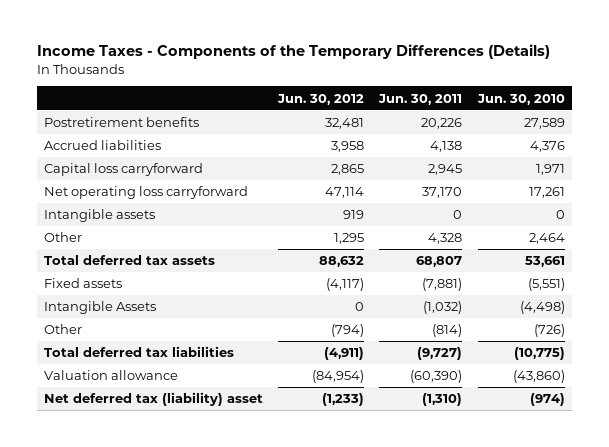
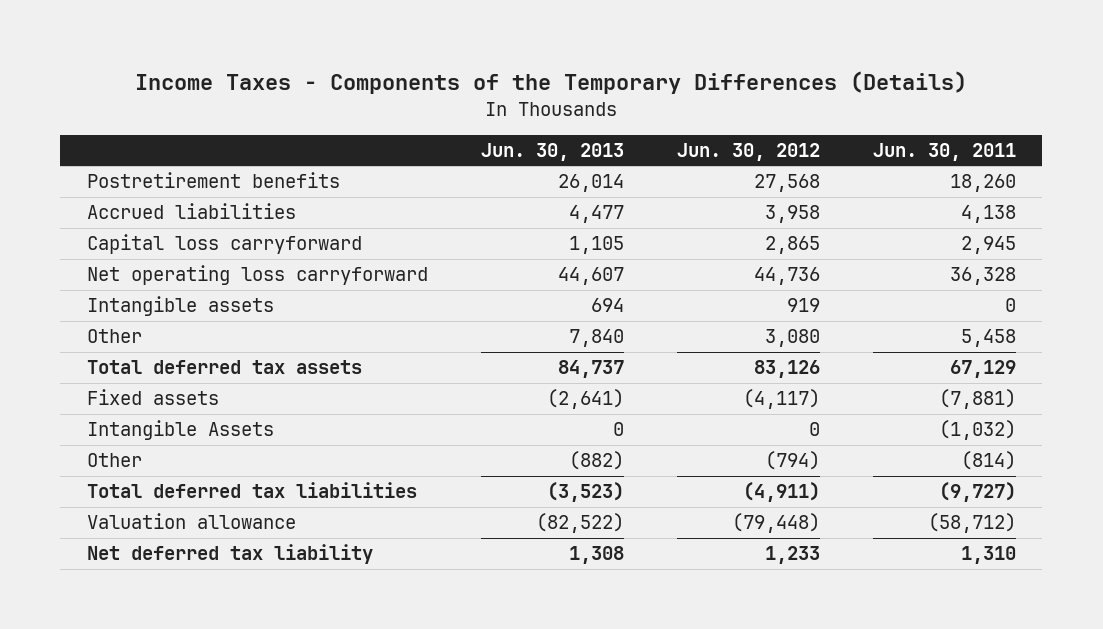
- | Jun. 30, 2012 | Jun. 30, 2011 | Jun. 30, 2010
+ | Jun. 30, 2013 | Jun. 30, 2012 | Jun. 30, 2011
- Postretirement benefits | 32,481 | 20,226 | 27,589
+ Postretirement benefits | 26,014 | 27,568 | 18,260
- Net operating loss carryforward | 47,114 | 37,170 | 17,261
+ Net operating loss carryforward | 44,607 | 44,736 | 36,328
- Other | 1,295 | 4,328 | 2,464
- Total deferred tax assets | 88,632 | 68,807 | 53,661
+ Other | 7,840 | 3,080 | 5,458
+ Total deferred tax assets | 84,737 | 83,126 | 67,129
- Valuation allowance | (84,954) | (60,390) | (43,860)
- Net deferred tax (liability) asset | (1,233) | (1,310) | (974)
+ Valuation allowance | (82,522) | (79,448) | (58,712)
+ Net deferred tax liability | 1,308 | 1,233 | 1,310

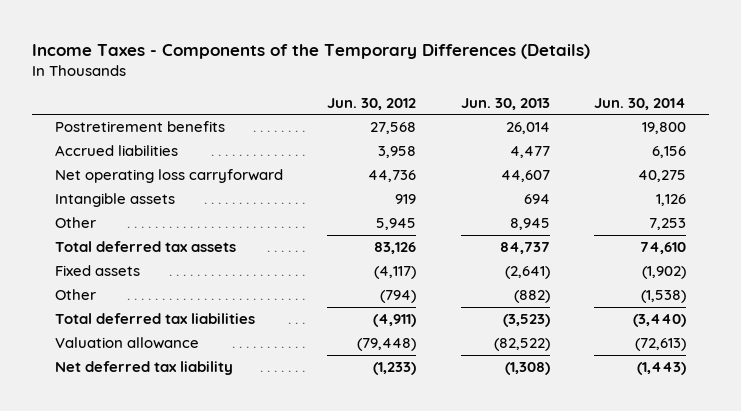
- | Jun. 30, 2013 | Jun. 30, 2012 | Jun. 30, 2011
+ | Jun. 30, 2012 | Jun. 30, 2013 | Jun. 30, 2014
- Capital loss carryforward | 1,105 | 2,865 | 2,945
- Other | 7,840 | 3,080 | 5,458
+ Other | 5,945 | 8,945 | 7,253
- Intangible Assets | 0 | 0 | (1,032)
- Net deferred tax liability | 1,308 | 1,233 | 1,310
+ Net deferred tax liability | (1,233) | (1,308) | (1,443)

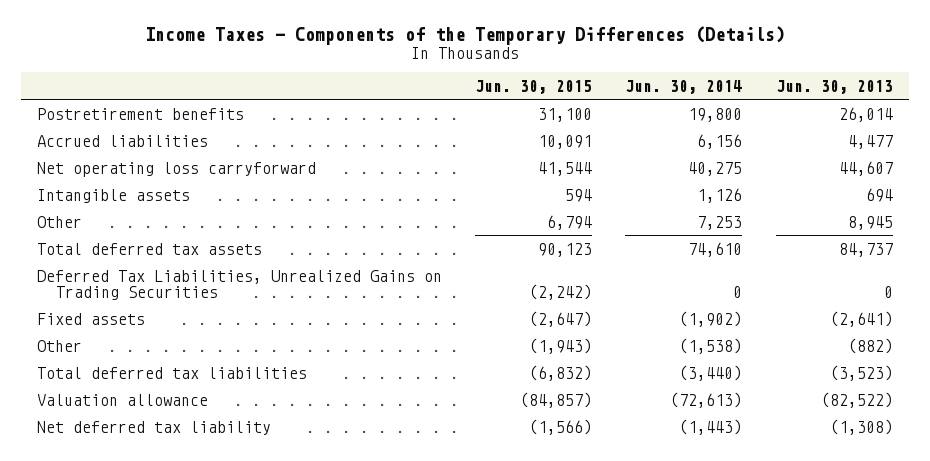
- | Jun. 30, 2012 | Jun. 30, 2013 | Jun. 30, 2014
+ | Jun. 30, 2015 | Jun. 30, 2014 | Jun. 30, 2013
+ Deferred Tax Liabilities, Unrealized Gains on Trading Securities | (2,242) | 0 | 0

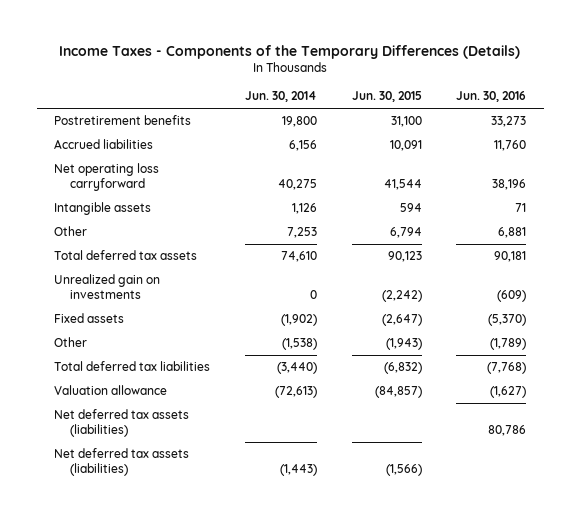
- | Jun. 30, 2015 | Jun. 30, 2014 | Jun. 30, 2013
+ | Jun. 30, 2014 | Jun. 30, 2015 | Jun. 30, 2016
- Deferred Tax Liabilities, Unrealized Gains on Trading Securities | (2,242) | 0 | 0
+ Unrealized gain on investments | 0 | (2,242) | (609)
- Net deferred tax liability | (1,566) | (1,443) | (1,308)
+ Net deferred tax assets (liabilities) | | | 80,786
+ Net deferred tax assets (liabilities) | (1,443) | (1,566) |

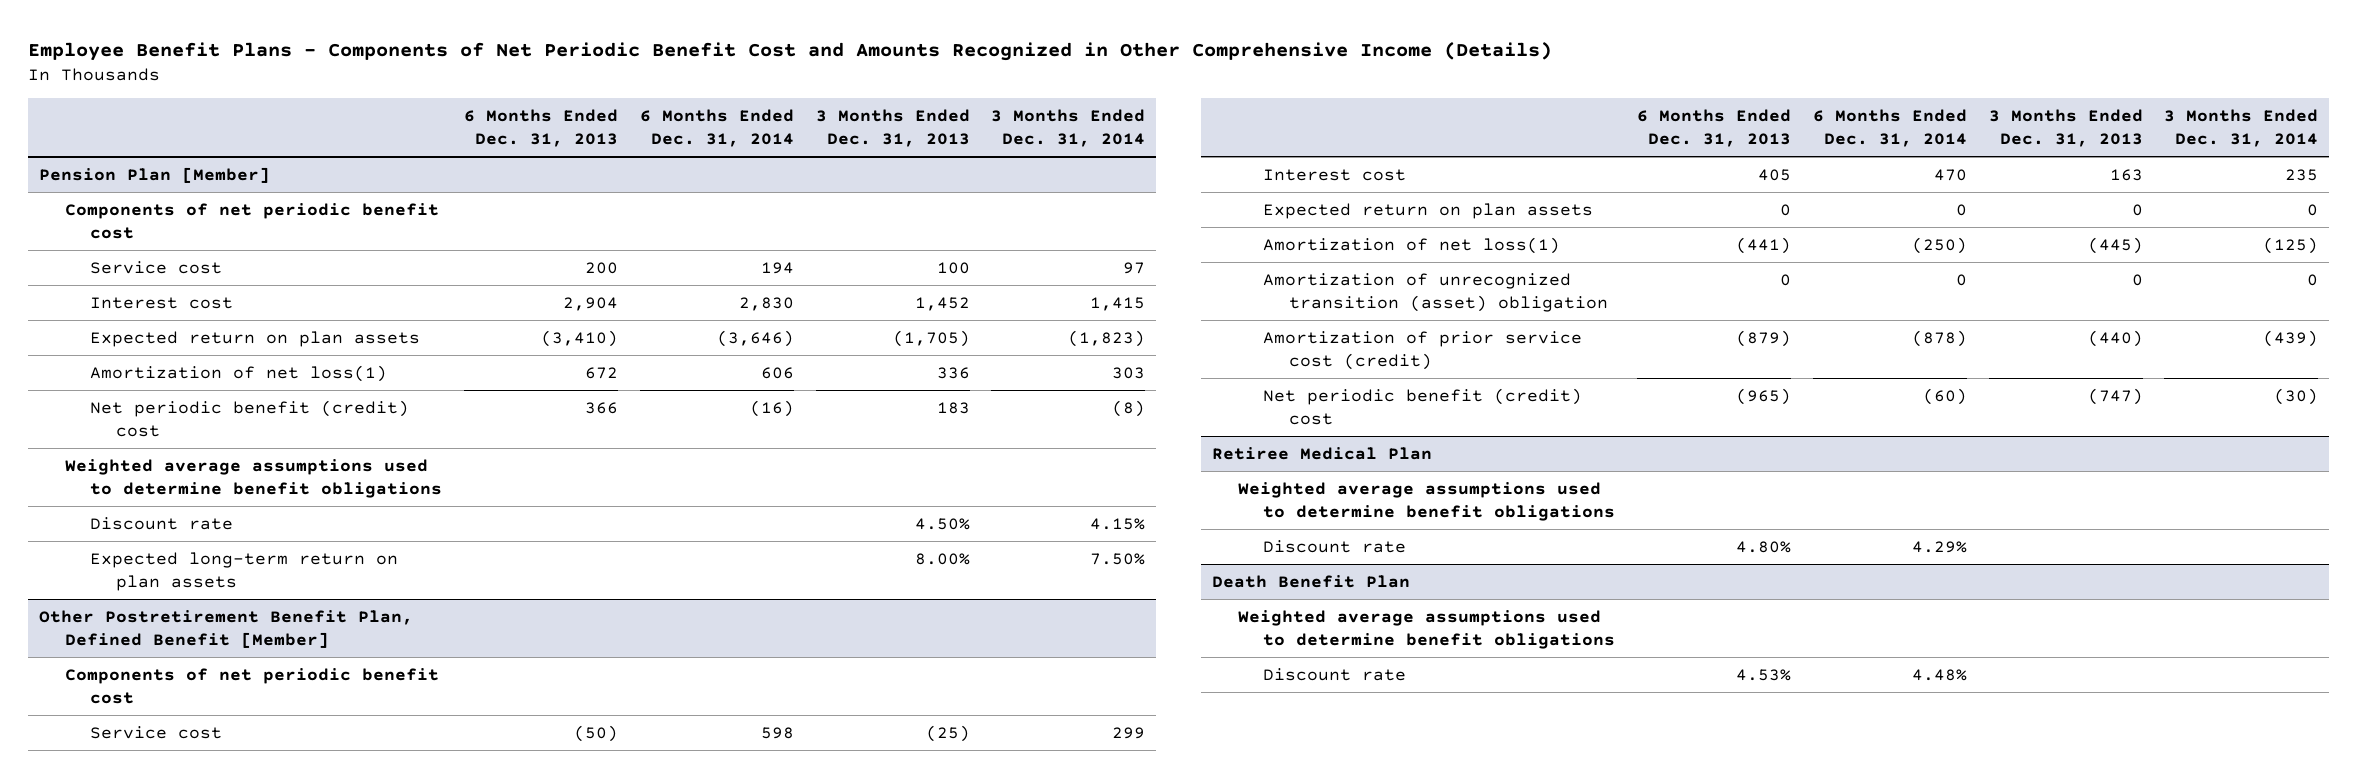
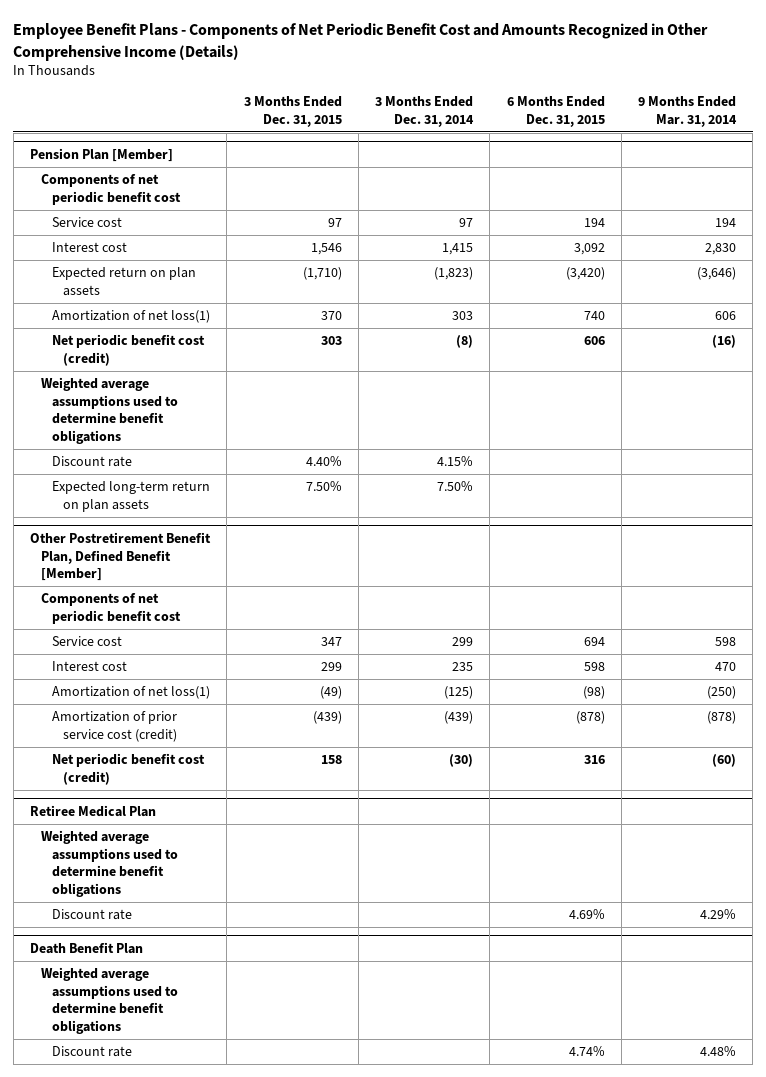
- | 6 Months Ended Dec. 31, 2013 | 6 Months Ended Dec. 31, 2014 | 3 Months Ended Dec. 31, 2013 | 3 Months Ended Dec. 31, 2014
+ | 3 Months Ended Dec. 31, 2015 | 3 Months Ended Dec. 31, 2014 | 6 Months Ended Dec. 31, 2015 | 9 Months Ended Mar. 31, 2014
@ Pension Plan [Member]
- Net periodic benefit (credit) cost | 366 | (16) | 183 | (8)
+ Net periodic benefit cost (credit) | 303 | (8) | 606 | (16)
@ Other Postretirement Benefit Plan, Defined Benefit [Member]
- Expected return on plan assets | 0 | 0 | 0 | 0
- Amortization of unrecognized transition (asset) obligation | 0 | 0 | 0 | 0
- Net periodic benefit (credit) cost | (965) | (60) | (747) | (30)
+ Net periodic benefit cost (credit) | 158 | (30) | 316 | (60)

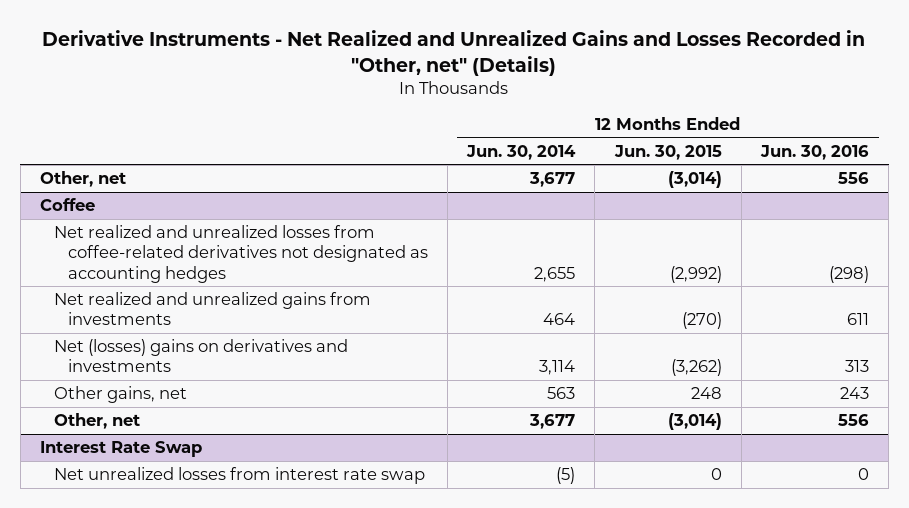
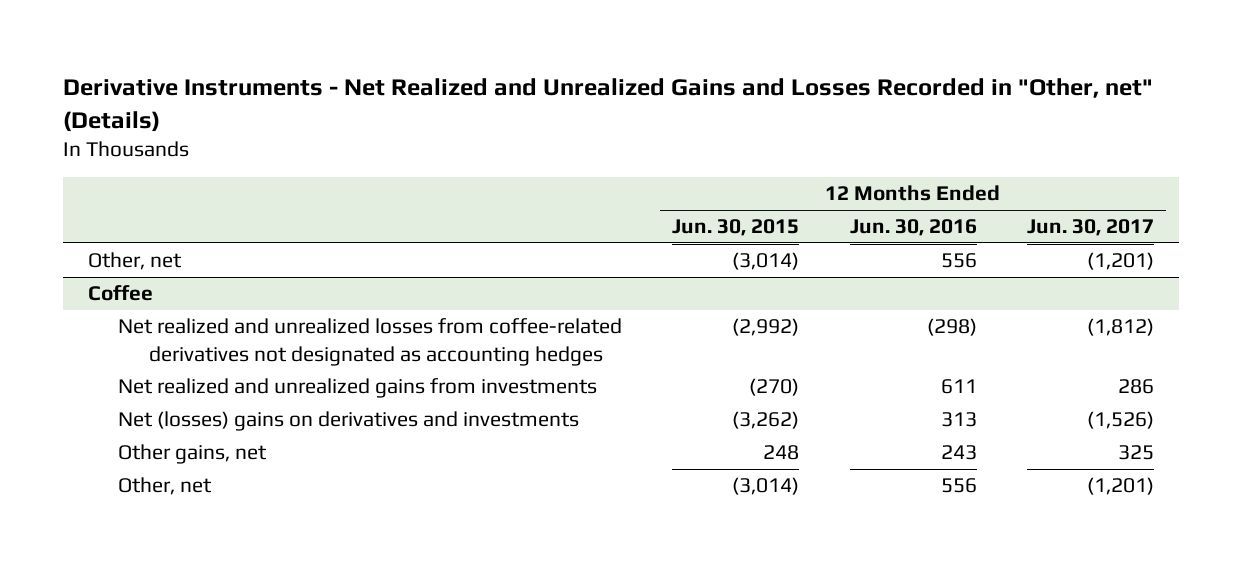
- | 12 Months Ended Jun. 30, 2014 | 12 Months Ended Jun. 30, 2015 | 12 Months Ended Jun. 30, 2016
+ | 12 Months Ended Jun. 30, 2015 | 12 Months Ended Jun. 30, 2016 | 12 Months Ended Jun. 30, 2017
- Interest Rate Swap
- Net unrealized losses from interest rate swap | (5) | 0 | 0

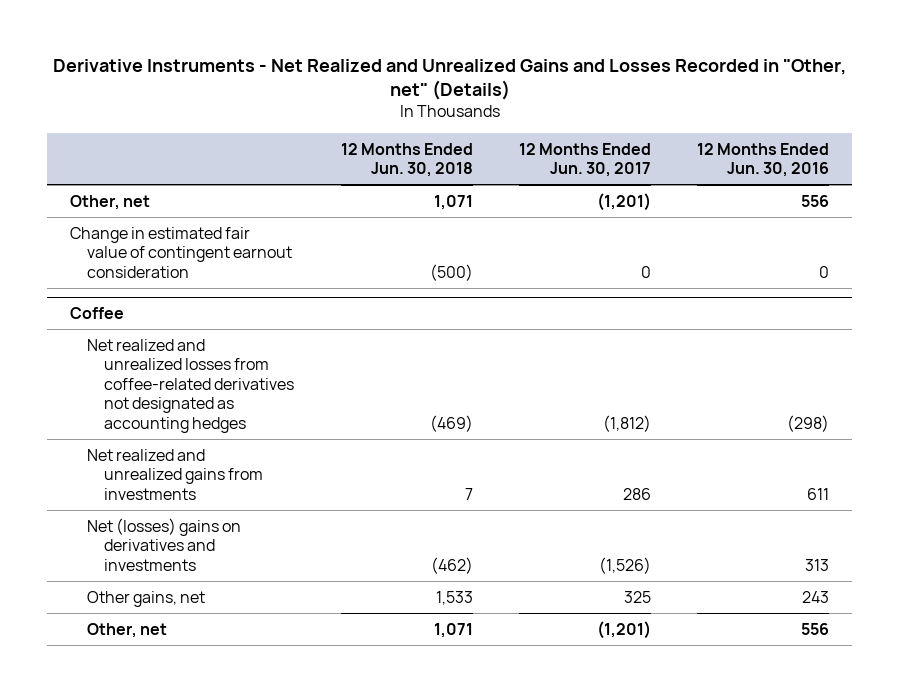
- | 12 Months Ended Jun. 30, 2015 | 12 Months Ended Jun. 30, 2016 | 12 Months Ended Jun. 30, 2017
+ | 12 Months Ended Jun. 30, 2018 | 12 Months Ended Jun. 30, 2017 | 12 Months Ended Jun. 30, 2016
+ Change in estimated fair value of contingent earnout consideration | (500) | 0 | 0

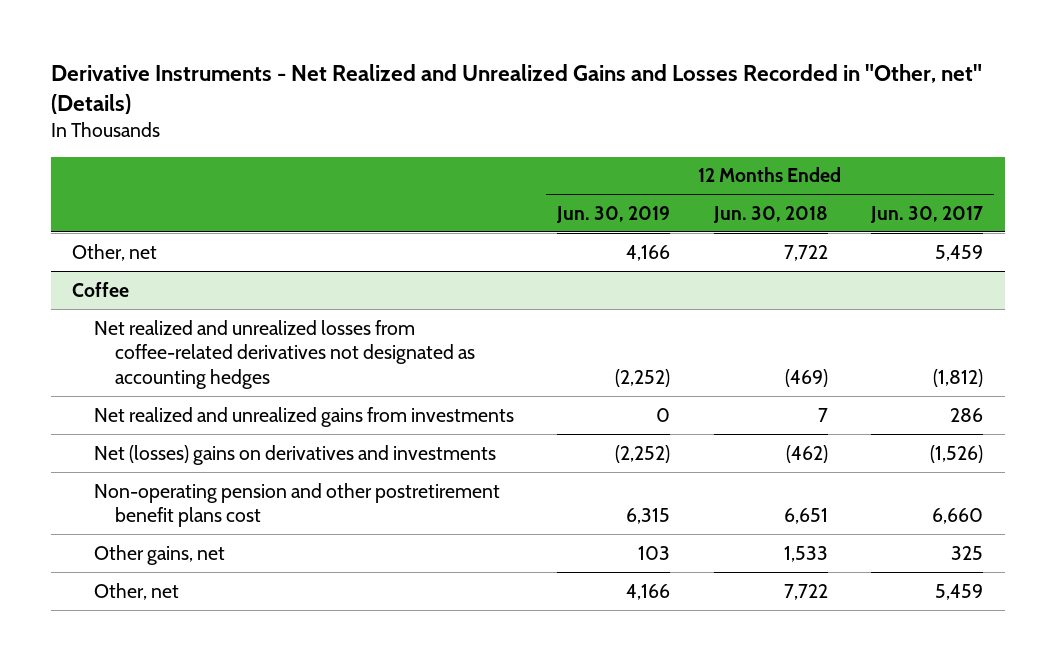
- | 12 Months Ended Jun. 30, 2018 | 12 Months Ended Jun. 30, 2017 | 12 Months Ended Jun. 30, 2016
+ | 12 Months Ended Jun. 30, 2019 | 12 Months Ended Jun. 30, 2018 | 12 Months Ended Jun. 30, 2017
- Other, net | 1,071 | (1,201) | 556
- Change in estimated fair value of contingent earnout consideration | (500) | 0 | 0
+ Other, net | 4,166 | 7,722 | 5,459
@ Coffee
+ Non-operating pension and other postretirement benefit plans cost | 6,315 | 6,651 | 6,660
- Other, net | 1,071 | (1,201) | 556
+ Other, net | 4,166 | 7,722 | 5,459

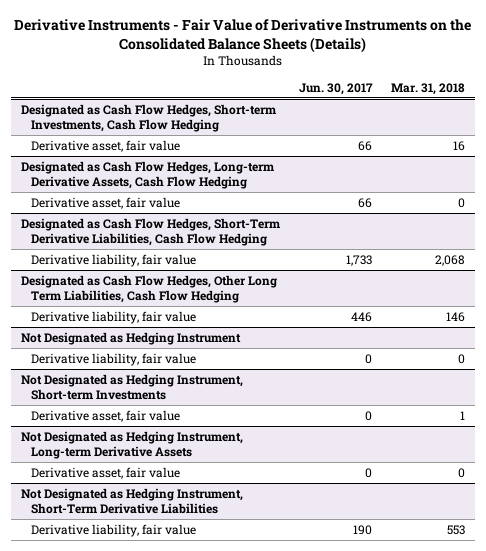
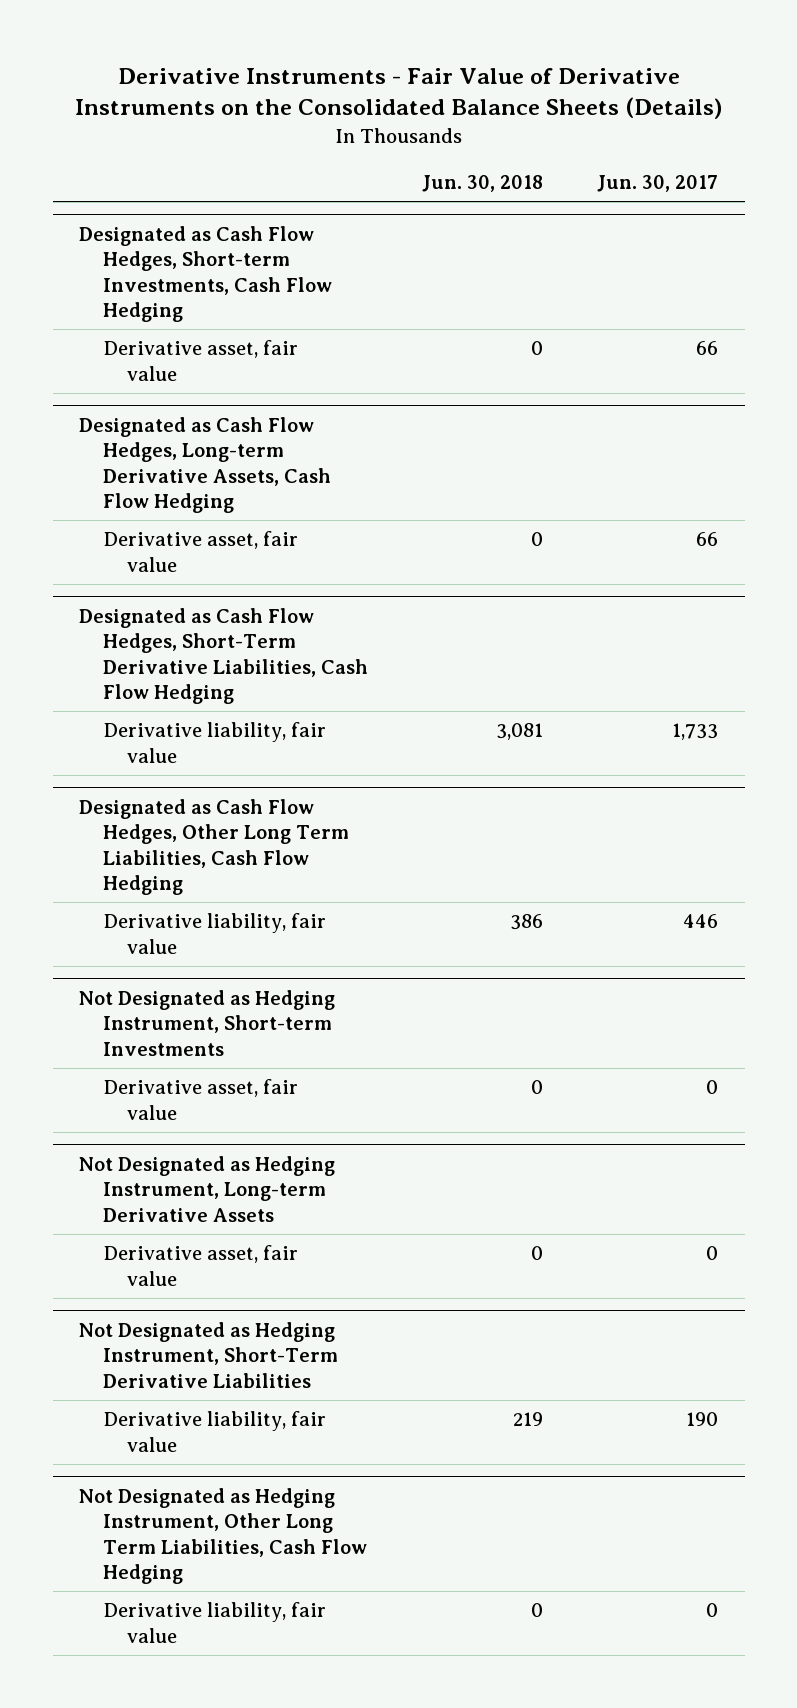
- | Jun. 30, 2017 | Mar. 31, 2018
+ | Jun. 30, 2018 | Jun. 30, 2017
- Not Designated as Hedging Instrument
- Derivative liability, fair value | 0 | 0
+ Not Designated as Hedging Instrument, Other Long Term Liabilities, Cash Flow Hedging
+ Derivative liability, fair value | 0 | 0

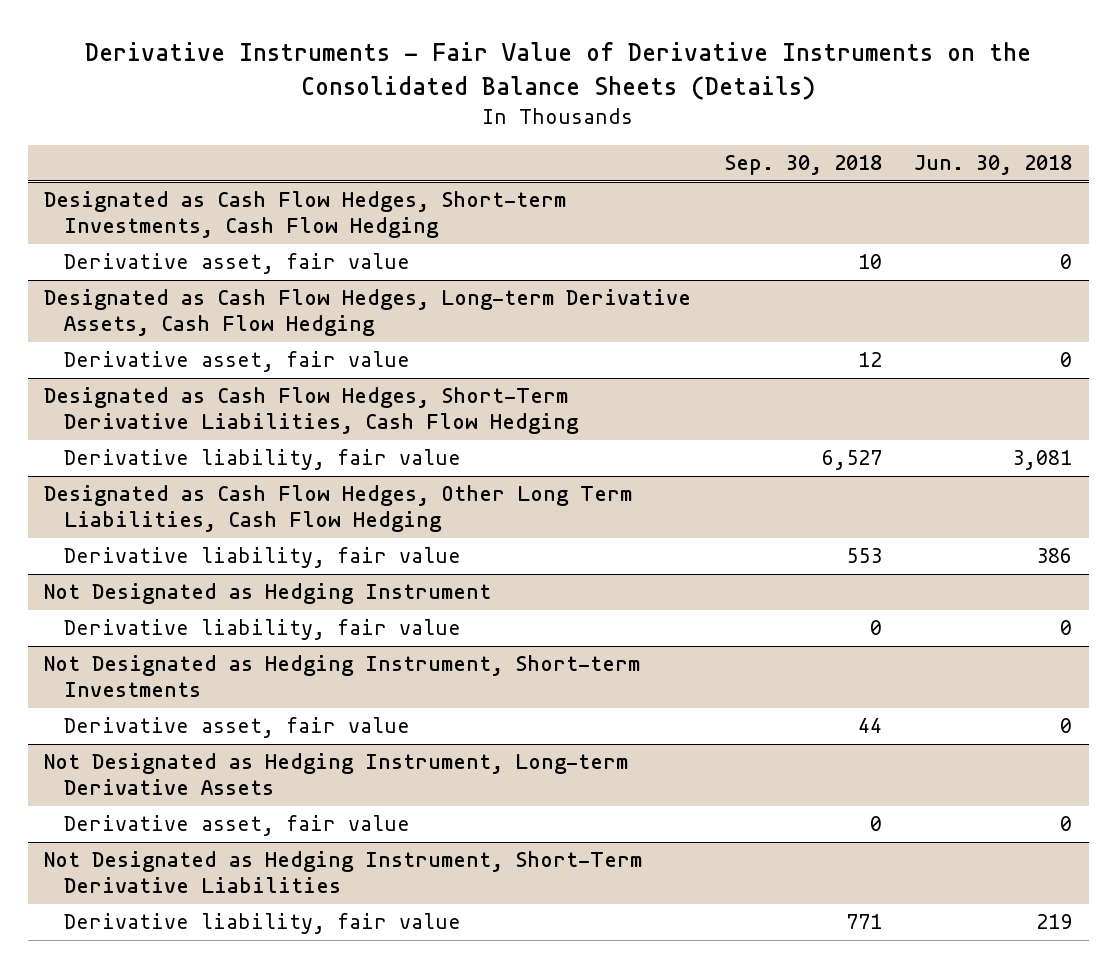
- | Jun. 30, 2018 | Jun. 30, 2017
+ | Sep. 30, 2018 | Jun. 30, 2018
+ Not Designated as Hedging Instrument
+ Derivative liability, fair value | 0 | 0
- Not Designated as Hedging Instrument, Other Long Term Liabilities, Cash Flow Hedging
- Derivative liability, fair value | 0 | 0

